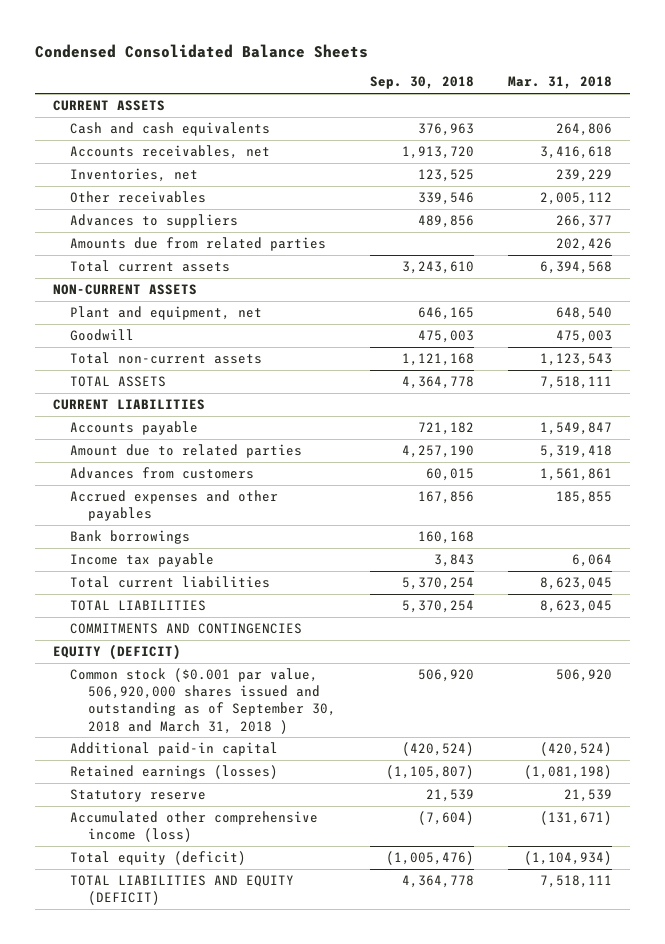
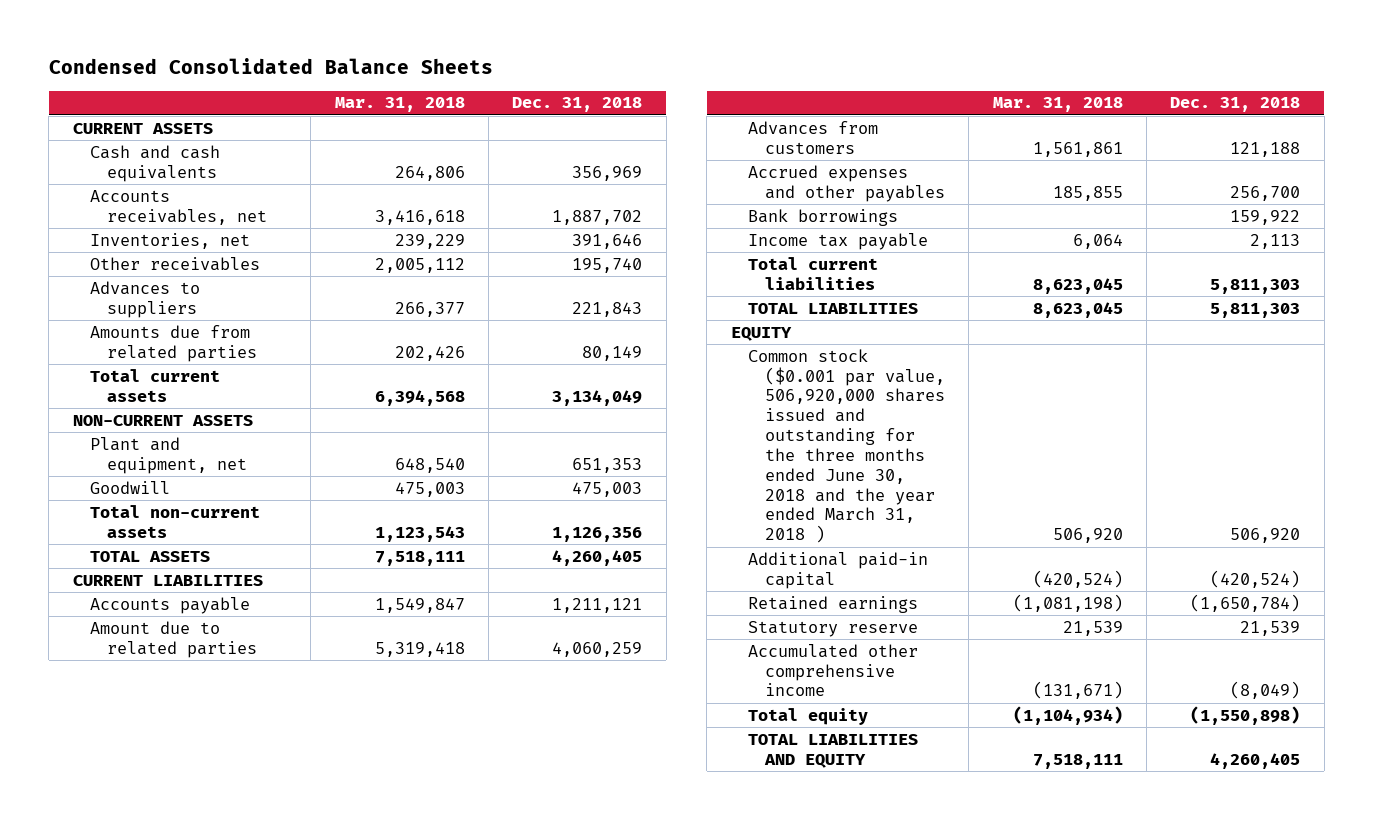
- | Sep. 30, 2018 | Mar. 31, 2018
+ | Mar. 31, 2018 | Dec. 31, 2018
- COMMITMENTS AND CONTINGENCIES
- EQUITY (DEFICIT)
- Common stock ($0.001 par value, 506,920,000 shares issued and outstanding as of September 30, 2018 and March 31, 2018 ) | 506,920 | 506,920
+ EQUITY
+ Common stock ($0.001 par value, 506,920,000 shares issued and outstanding for the three months ended June 30, 2018 and the year ended March 31, 2018 ) | 506,920 | 506,920
- Retained earnings (losses) | (1,105,807) | (1,081,198)
+ Retained earnings | (1,081,198) | (1,650,784)
- Accumulated other comprehensive income (loss) | (7,604) | (131,671)
- Total equity (deficit) | (1,005,476) | (1,104,934)
- TOTAL LIABILITIES AND EQUITY (DEFICIT) | 4,364,778 | 7,518,111
+ Accumulated other comprehensive income | (131,671) | (8,049)
+ Total equity | (1,104,934) | (1,550,898)
+ TOTAL LIABILITIES AND EQUITY | 7,518,111 | 4,260,405

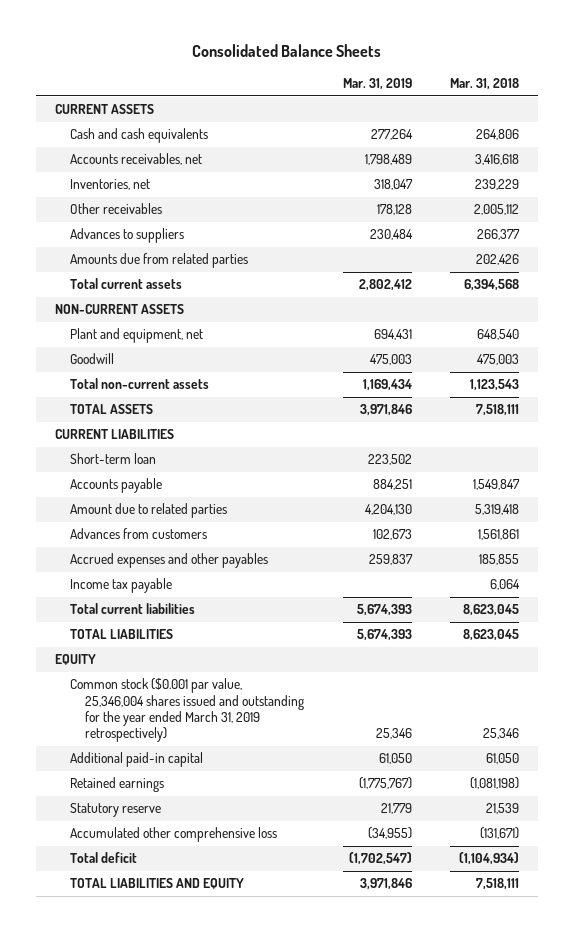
- Condensed Consolidated Balance Sheets
+ Consolidated Balance Sheets
- | Mar. 31, 2018 | Dec. 31, 2018
+ | Mar. 31, 2019 | Mar. 31, 2018
+ Short-term loan | 223,502 |
- Bank borrowings | | 159,922
- Common stock ($0.001 par value, 506,920,000 shares issued and outstanding for the three months ended June 30, 2018 and the year ended March 31, 2018 ) | 506,920 | 506,920
- Additional paid-in capital | (420,524) | (420,524)
+ Common stock ($0.001 par value, 25,346,004 shares issued and outstanding for the year ended March 31, 2019 retrospectively) | 25,346 | 25,346
+ Additional paid-in capital | 61,050 | 61,050
- Accumulated other comprehensive income | (131,671) | (8,049)
- Total equity | (1,104,934) | (1,550,898)
+ Accumulated other comprehensive loss | (34,955) | (131,671)
+ Total deficit | (1,702,547) | (1,104,934)

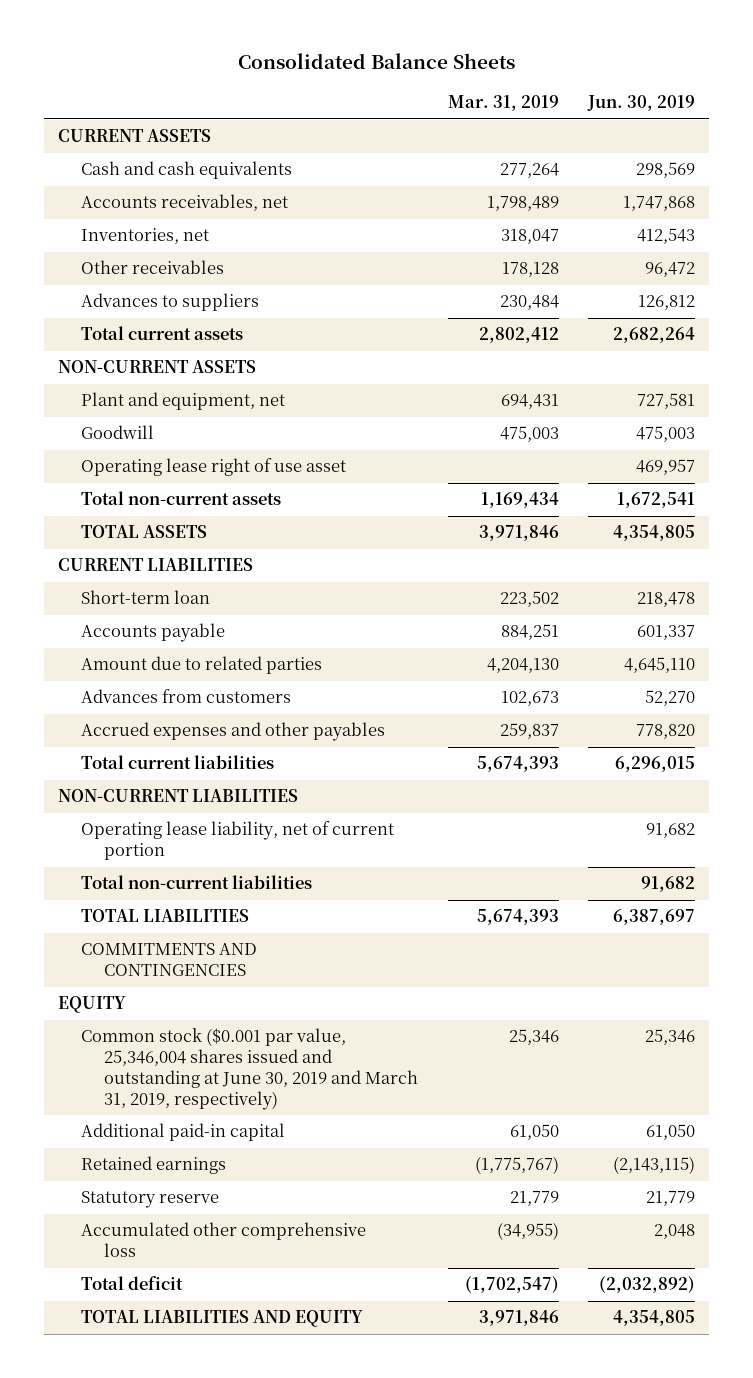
- | Mar. 31, 2019 | Mar. 31, 2018
+ | Mar. 31, 2019 | Jun. 30, 2019
- Amounts due from related parties | | 202,426
+ Operating lease right of use asset | | 469,957
- Income tax payable | | 6,064
+ NON-CURRENT LIABILITIES
+ Operating lease liability, net of current portion | | 91,682
+ Total non-current liabilities | | 91,682
+ COMMITMENTS AND CONTINGENCIES
- Common stock ($0.001 par value, 25,346,004 shares issued and outstanding for the year ended March 31, 2019 retrospectively) | 25,346 | 25,346
+ Common stock ($0.001 par value, 25,346,004 shares issued and outstanding at June 30, 2019 and March 31, 2019, respectively) | 25,346 | 25,346

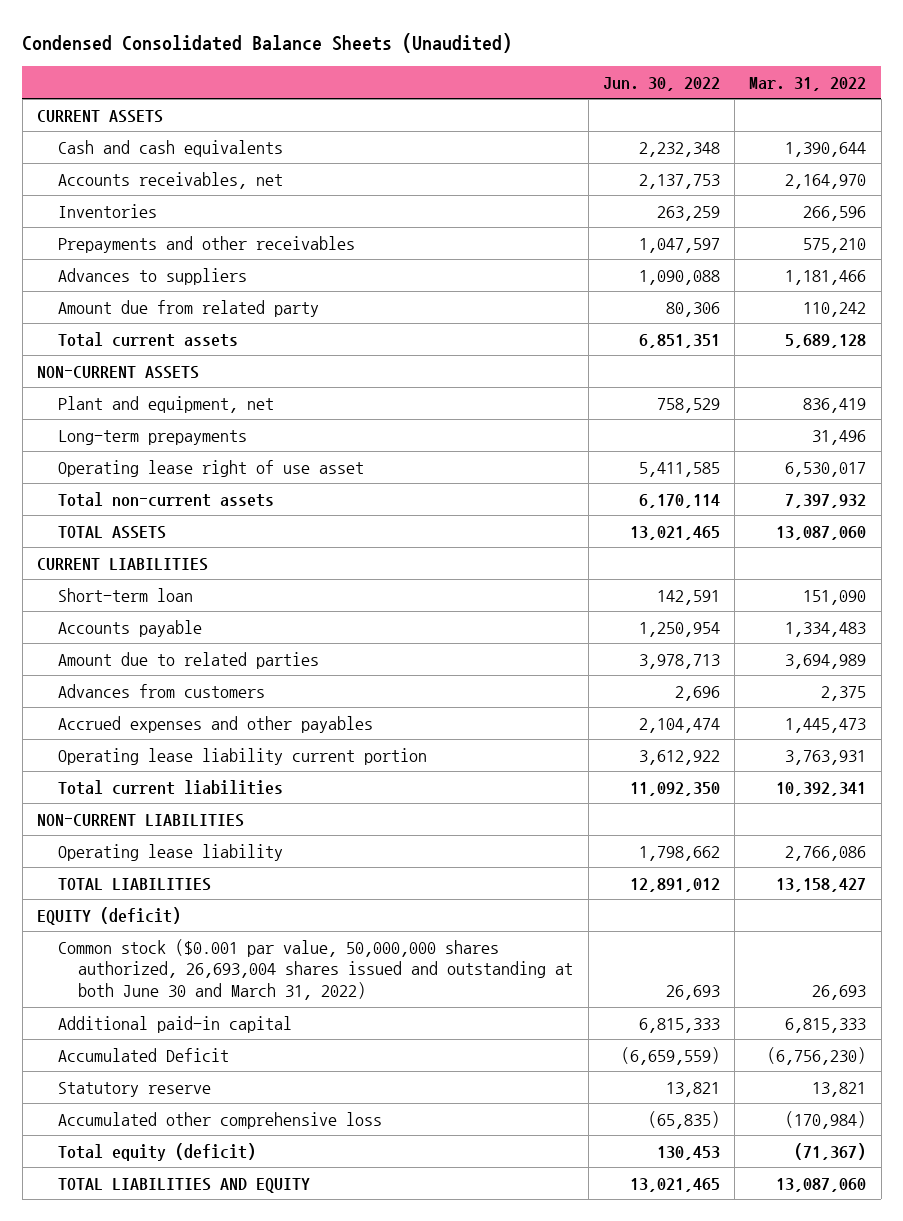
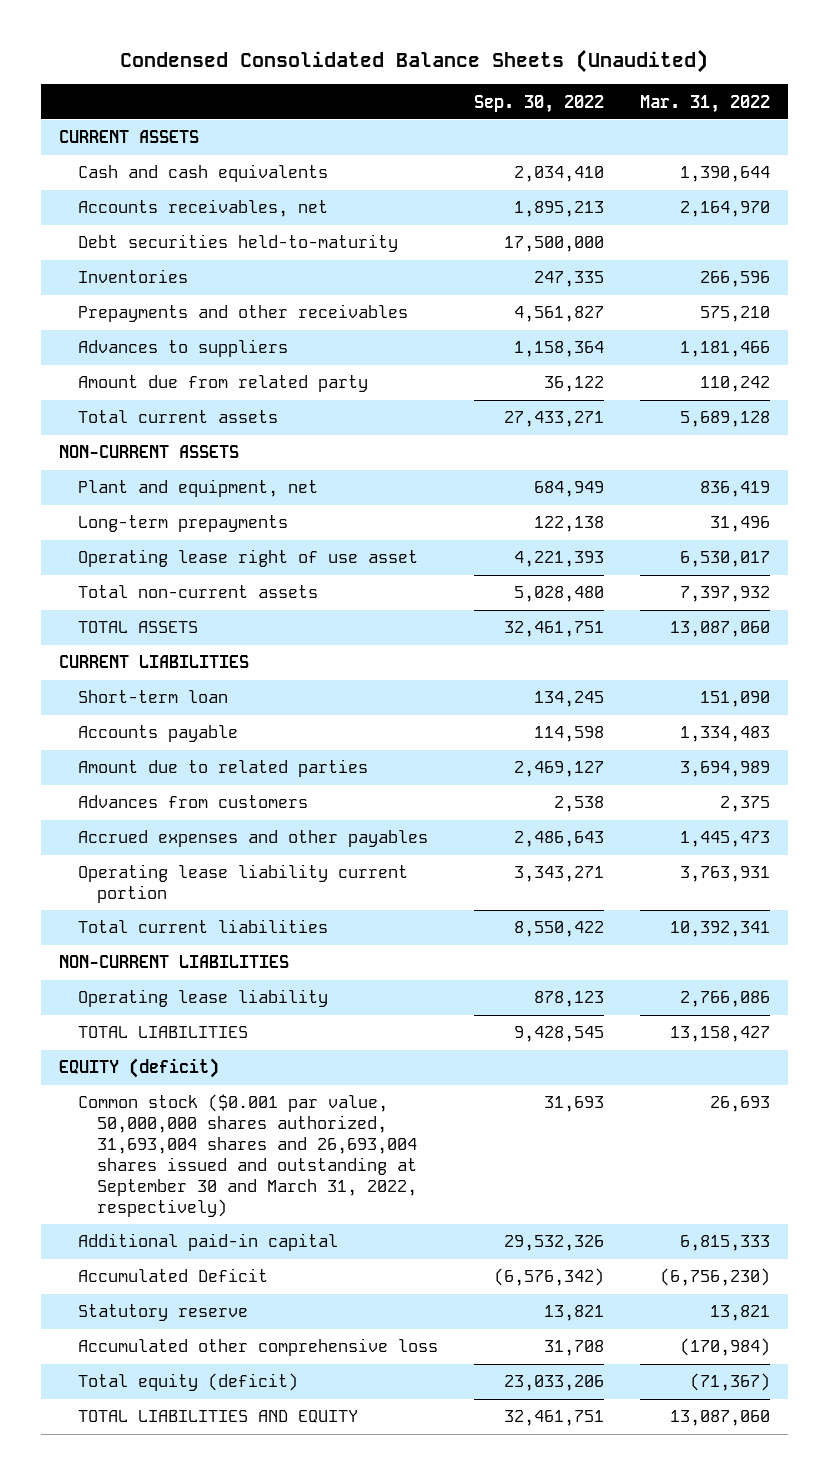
- | Jun. 30, 2022 | Mar. 31, 2022
+ | Sep. 30, 2022 | Mar. 31, 2022
+ Debt securities held-to-maturity | 17,500,000 |
- Common stock ($0.001 par value, 50,000,000 shares authorized, 26,693,004 shares issued and outstanding at both June 30 and March 31, 2022) | 26,693 | 26,693
+ Common stock ($0.001 par value, 50,000,000 shares authorized, 31,693,004 shares and 26,693,004 shares issued and outstanding at September 30 and March 31, 2022, respectively) | 31,693 | 26,693

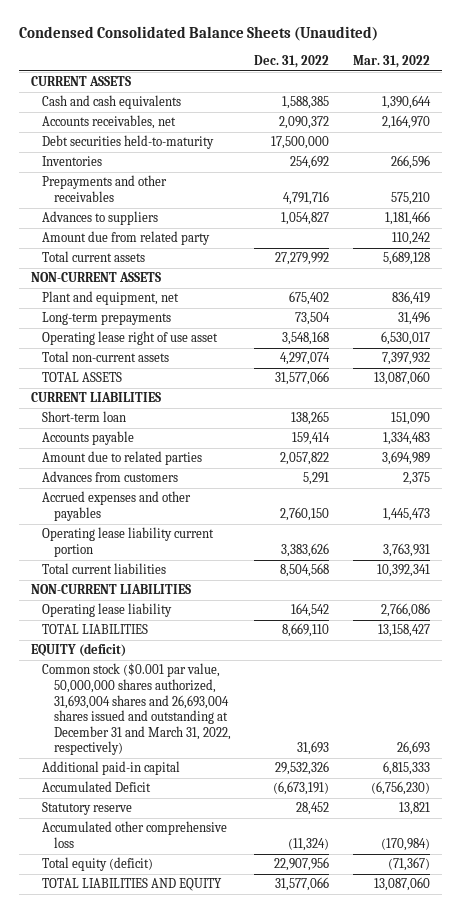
- | Sep. 30, 2022 | Mar. 31, 2022
+ | Dec. 31, 2022 | Mar. 31, 2022
- Common stock ($0.001 par value, 50,000,000 shares authorized, 31,693,004 shares and 26,693,004 shares issued and outstanding at September 30 and March 31, 2022, respectively) | 31,693 | 26,693
+ Common stock ($0.001 par value, 50,000,000 shares authorized, 31,693,004 shares and 26,693,004 shares issued and outstanding at December 31 and March 31, 2022, respectively) | 31,693 | 26,693

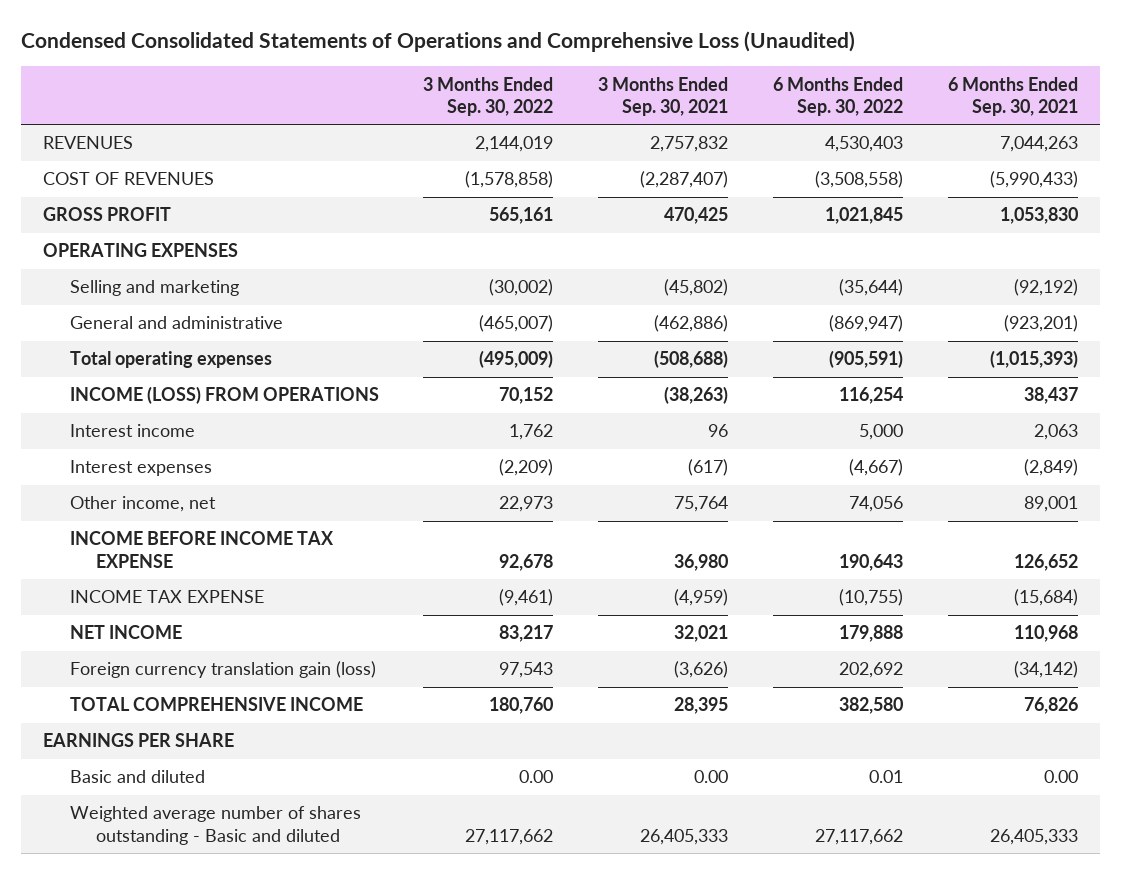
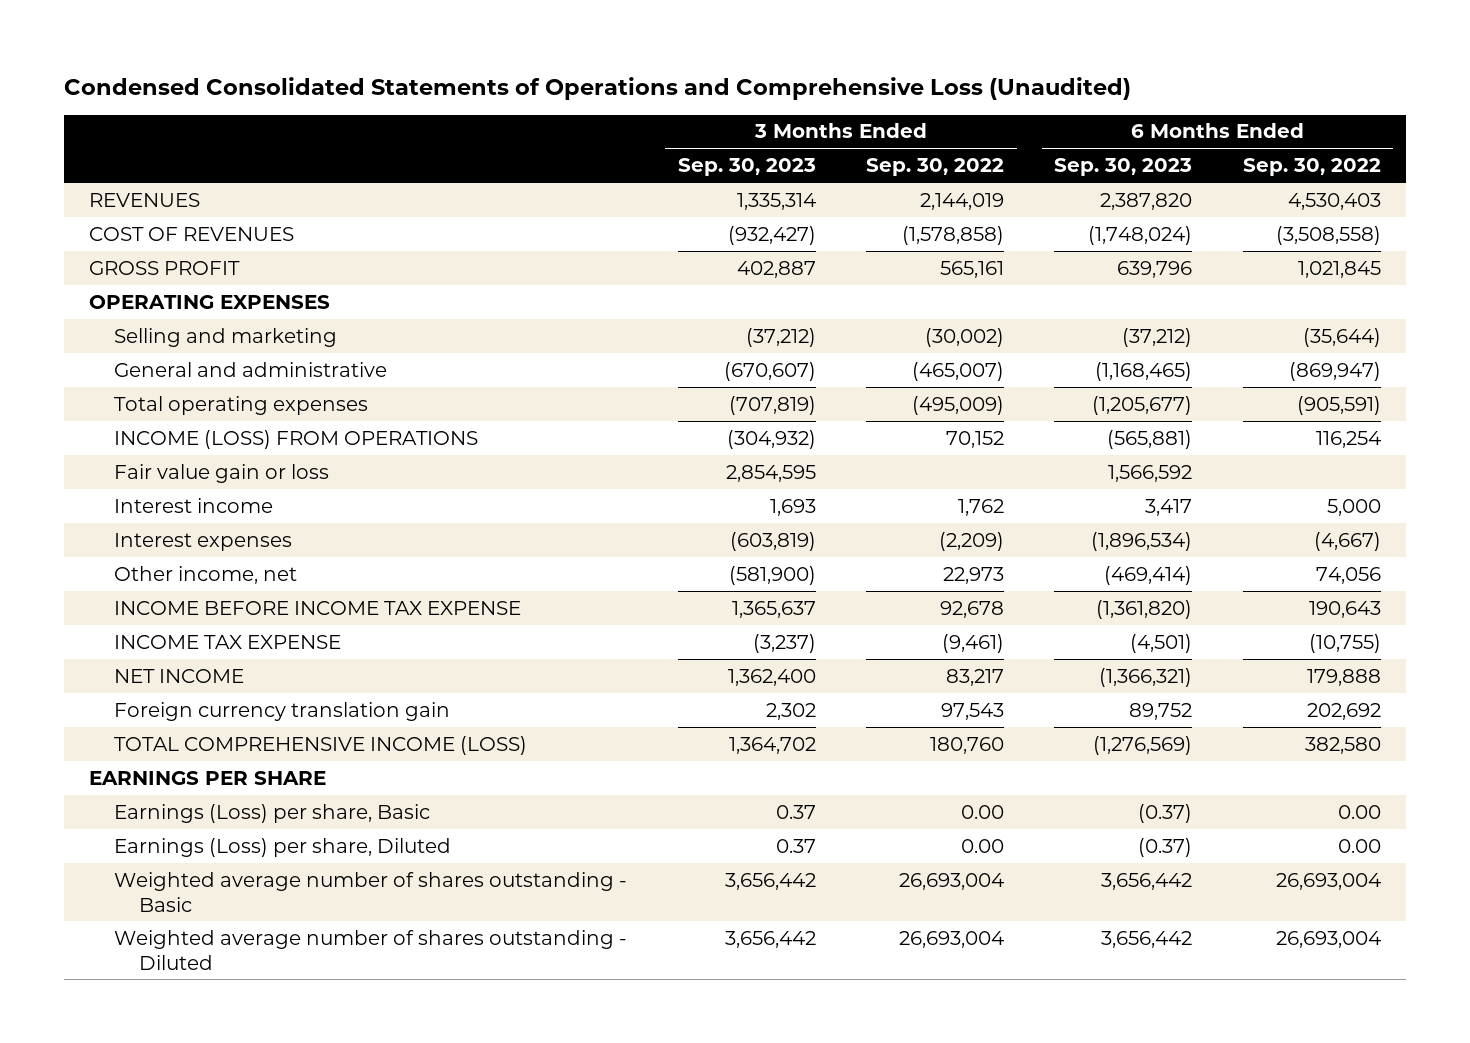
- | 3 Months Ended Sep. 30, 2022 | 3 Months Ended Sep. 30, 2021 | 6 Months Ended Sep. 30, 2022 | 6 Months Ended Sep. 30, 2021
+ | 3 Months Ended Sep. 30, 2023 | 3 Months Ended Sep. 30, 2022 | 6 Months Ended Sep. 30, 2023 | 6 Months Ended Sep. 30, 2022
+ Fair value gain or loss | 2,854,595 | | 1,566,592 |
- Foreign currency translation gain (loss) | 97,543 | (3,626) | 202,692 | (34,142)
- TOTAL COMPREHENSIVE INCOME | 180,760 | 28,395 | 382,580 | 76,826
+ Foreign currency translation gain | 2,302 | 97,543 | 89,752 | 202,692
+ TOTAL COMPREHENSIVE INCOME (LOSS) | 1,364,702 | 180,760 | (1,276,569) | 382,580
- Basic and diluted | 0.00 | 0.00 | 0.01 | 0.00
- Weighted average number of shares outstanding - Basic and diluted | 27,117,662 | 26,405,333 | 27,117,662 | 26,405,333
+ Earnings (Loss) per share, Basic | 0.37 | 0.00 | (0.37) | 0.00
+ Earnings (Loss) per share, Diluted | 0.37 | 0.00 | (0.37) | 0.00
+ Weighted average number of shares outstanding - Basic | 3,656,442 | 26,693,004 | 3,656,442 | 26,693,004
+ Weighted average number of shares outstanding - Diluted | 3,656,442 | 26,693,004 | 3,656,442 | 26,693,004

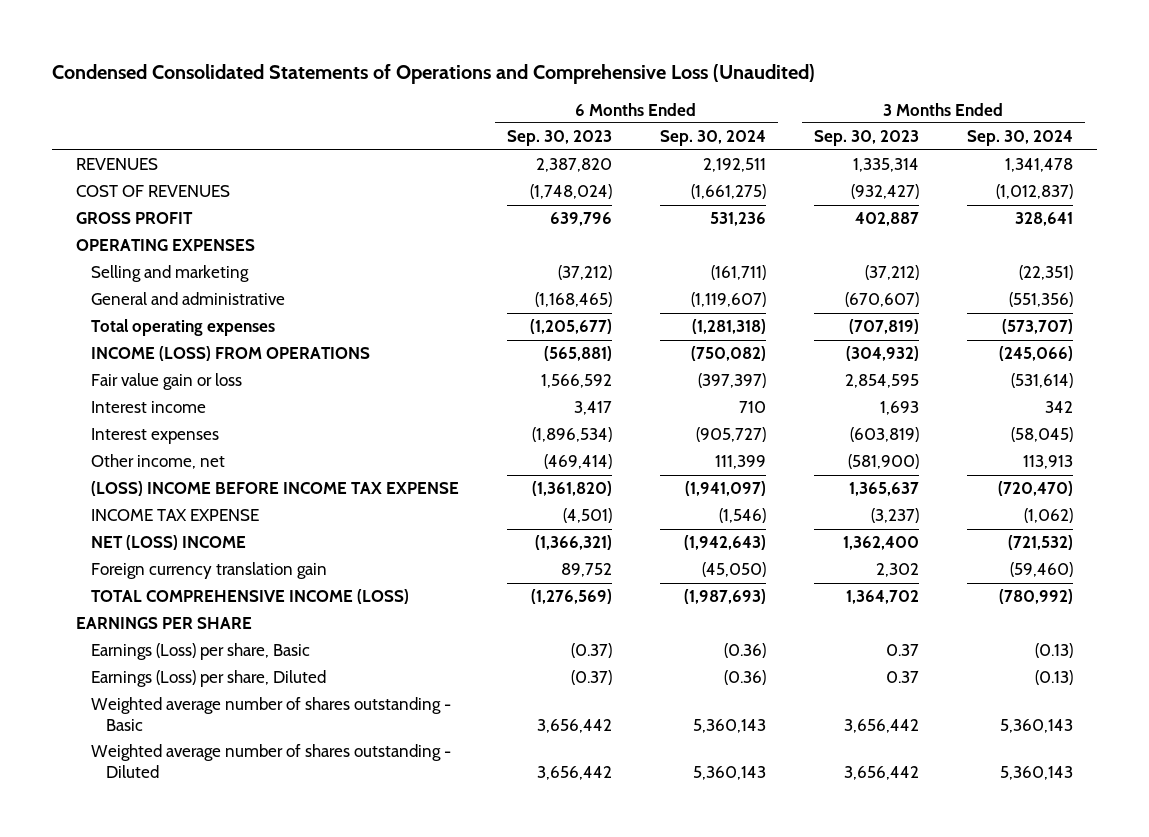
- | 3 Months Ended Sep. 30, 2023 | 3 Months Ended Sep. 30, 2022 | 6 Months Ended Sep. 30, 2023 | 6 Months Ended Sep. 30, 2022
+ | 6 Months Ended Sep. 30, 2023 | 6 Months Ended Sep. 30, 2024 | 3 Months Ended Sep. 30, 2023 | 3 Months Ended Sep. 30, 2024
- INCOME BEFORE INCOME TAX EXPENSE | 1,365,637 | 92,678 | (1,361,820) | 190,643
+ (LOSS) INCOME BEFORE INCOME TAX EXPENSE | (1,361,820) | (1,941,097) | 1,365,637 | (720,470)
- NET INCOME | 1,362,400 | 83,217 | (1,366,321) | 179,888
+ NET (LOSS) INCOME | (1,366,321) | (1,942,643) | 1,362,400 | (721,532)

